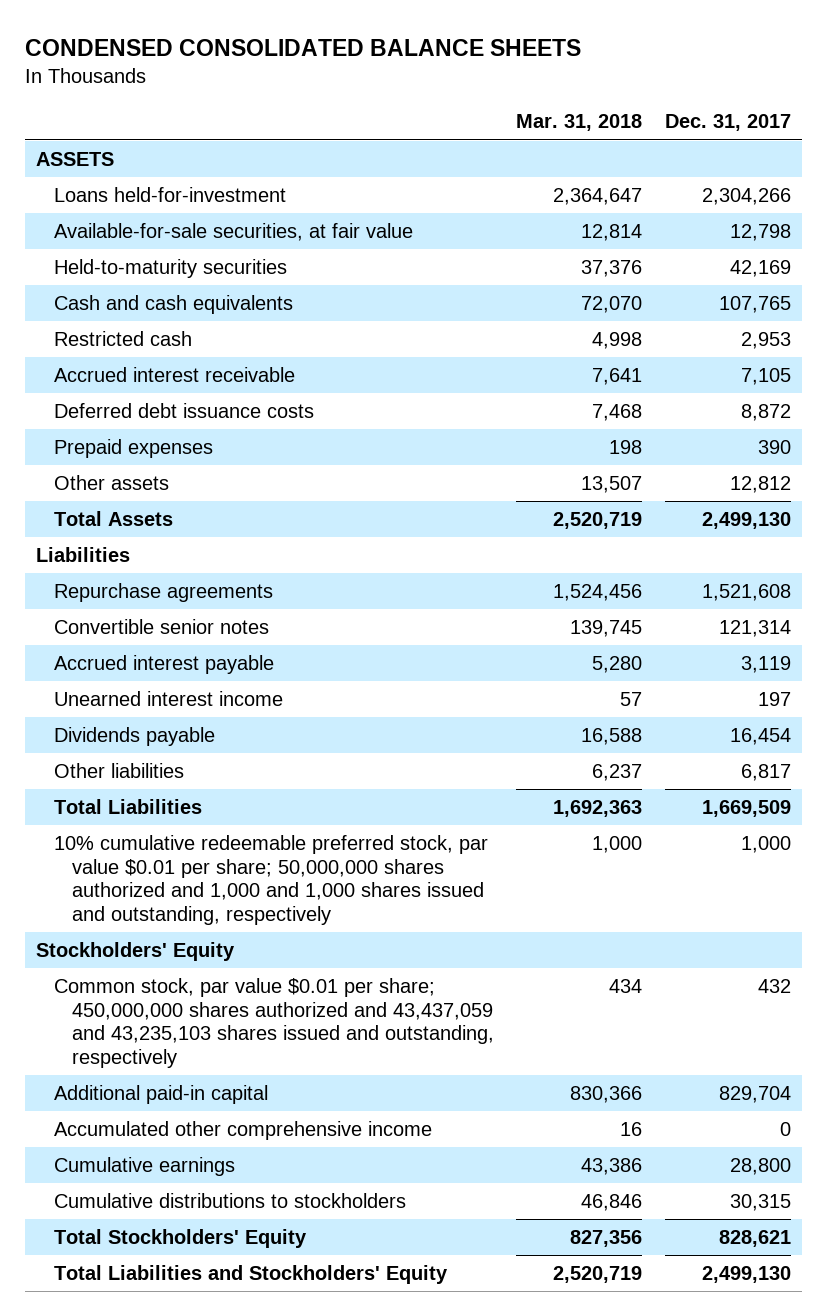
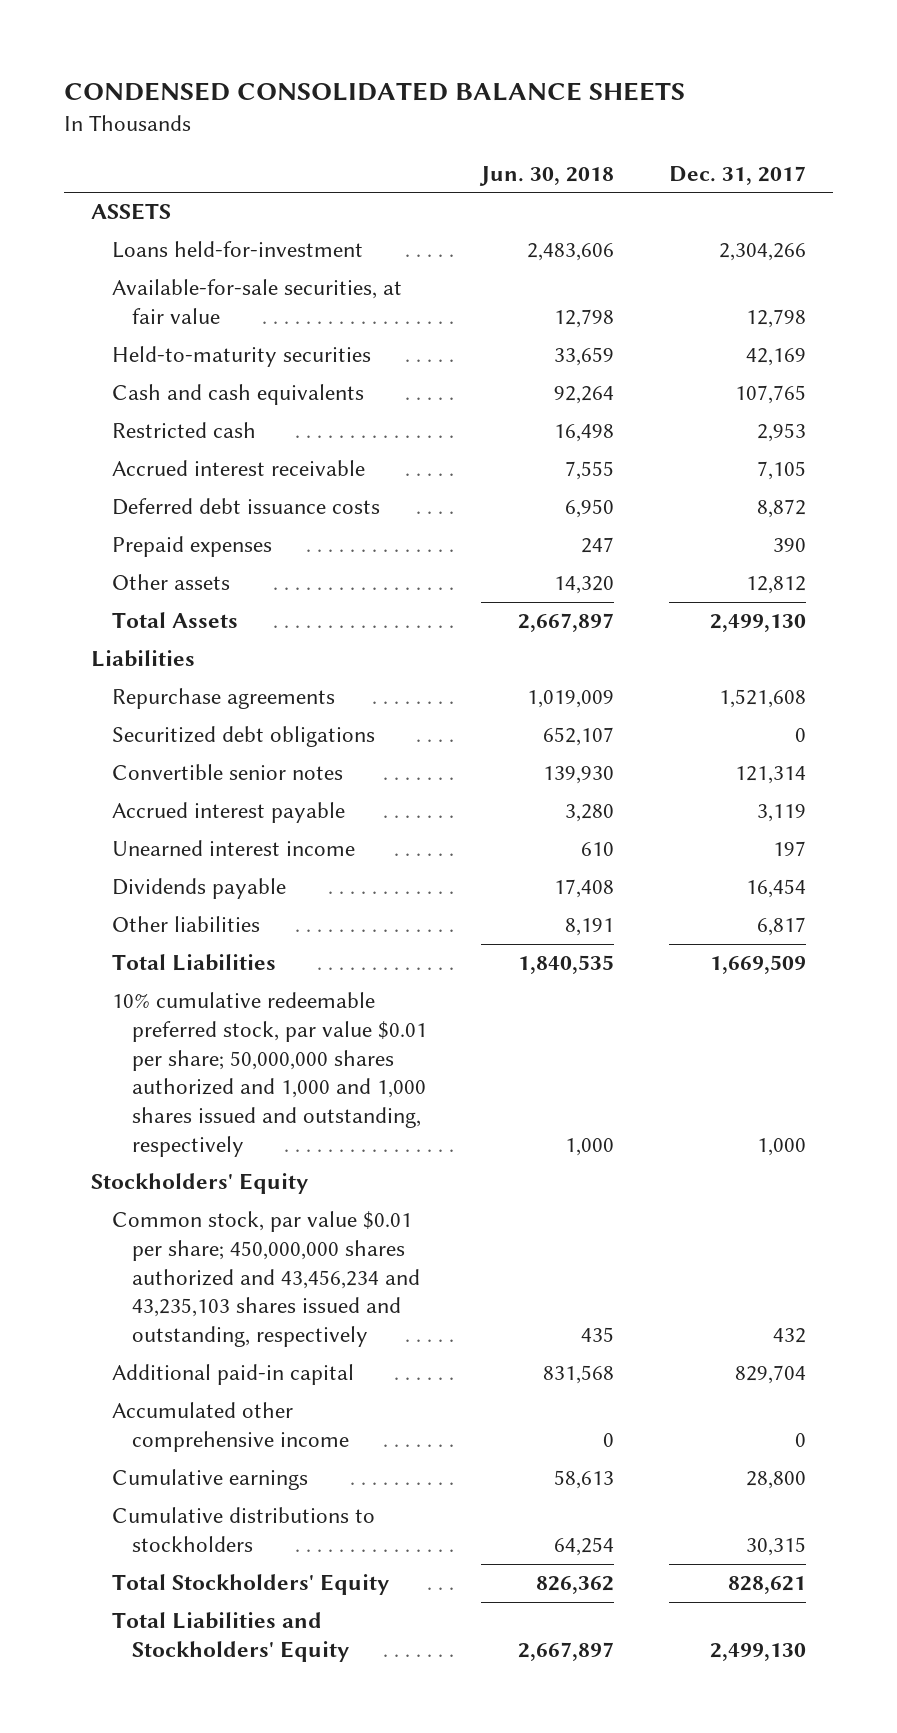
- | Mar. 31, 2018 | Dec. 31, 2017
+ | Jun. 30, 2018 | Dec. 31, 2017
+ Securitized debt obligations | 652,107 | 0
- Common stock, par value $0.01 per share; 450,000,000 shares authorized and 43,437,059 and 43,235,103 shares issued and outstanding, respectively | 434 | 432
+ Common stock, par value $0.01 per share; 450,000,000 shares authorized and 43,456,234 and 43,235,103 shares issued and outstanding, respectively | 435 | 432

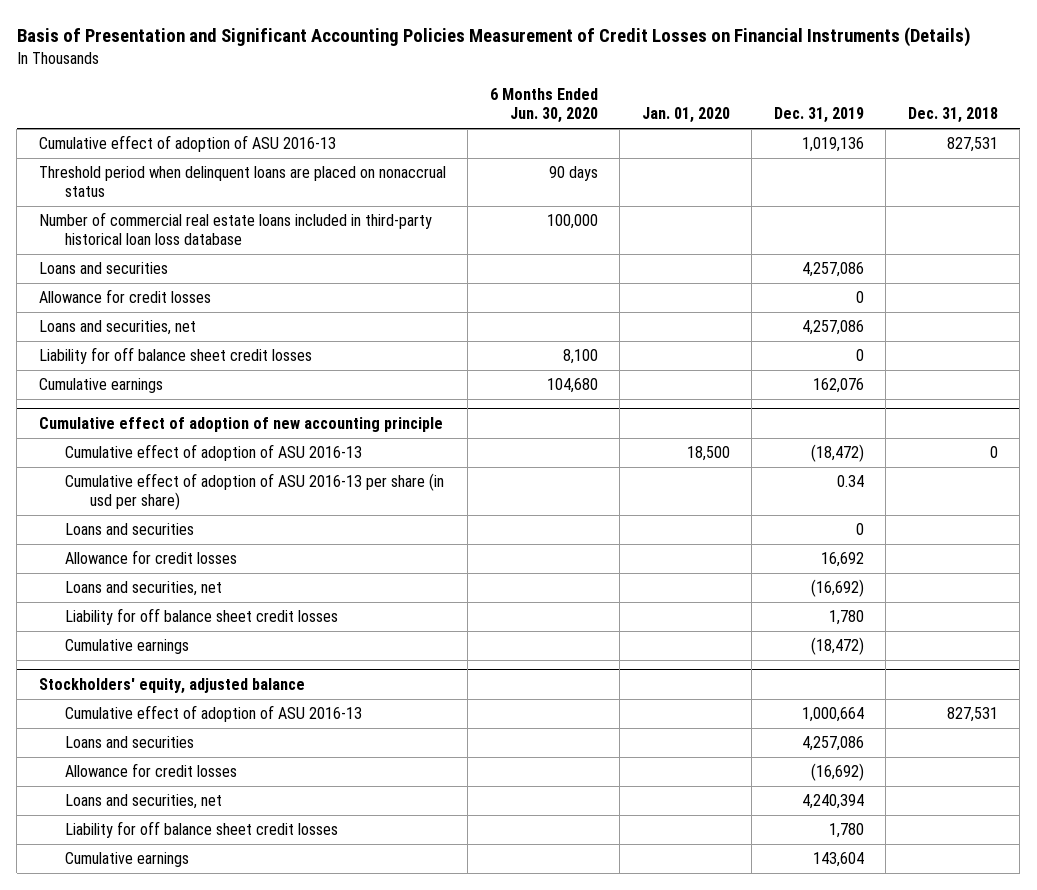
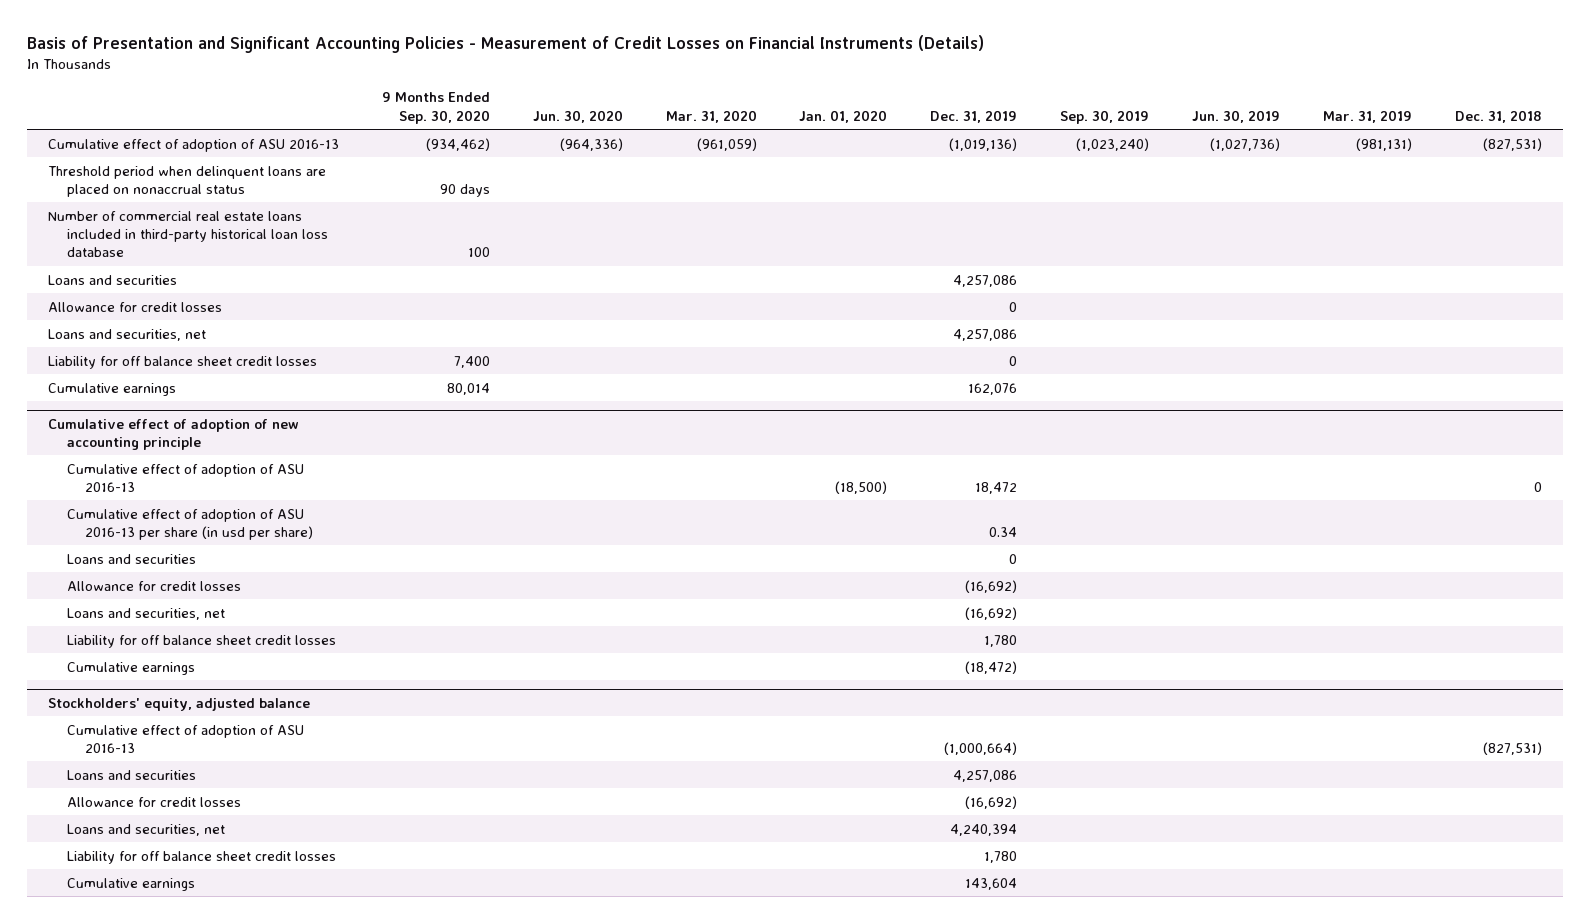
- Basis of Presentation and Significant Accounting Policies Measurement of Credit Losses on Financial Instruments (Details)
+ Basis of Presentation and Significant Accounting Policies - Measurement of Credit Losses on Financial Instruments (Details)
- | 6 Months Ended Jun. 30, 2020 | Jan. 01, 2020 | Dec. 31, 2019 | Dec. 31, 2018
+ | 9 Months Ended Sep. 30, 2020 | Jun. 30, 2020 | Mar. 31, 2020 | Jan. 01, 2020 | Dec. 31, 2019 | Sep. 30, 2019 | Jun. 30, 2019 | Mar. 31, 2019 | Dec. 31, 2018
- Cumulative effect of adoption of ASU 2016-13 | | | 1,019,136 | 827,531
+ Cumulative effect of adoption of ASU 2016-13 | (934,462) | (964,336) | (961,059) | | (1,019,136) | (1,023,240) | (1,027,736) | (981,131) | (827,531)
@ Cumulative effect of adoption of new accounting principle
- Cumulative effect of adoption of ASU 2016-13 | | 18,500 | (18,472) | 0
+ Cumulative effect of adoption of ASU 2016-13 | | | | (18,500) | 18,472 | | | | 0
- Allowance for credit losses | | | 16,692 |
+ Allowance for credit losses | | | | | (16,692) | | | |
@ Stockholders' equity, adjusted balance
- Cumulative effect of adoption of ASU 2016-13 | | | 1,000,664 | 827,531
+ Cumulative effect of adoption of ASU 2016-13 | | | | | (1,000,664) | | | | (827,531)

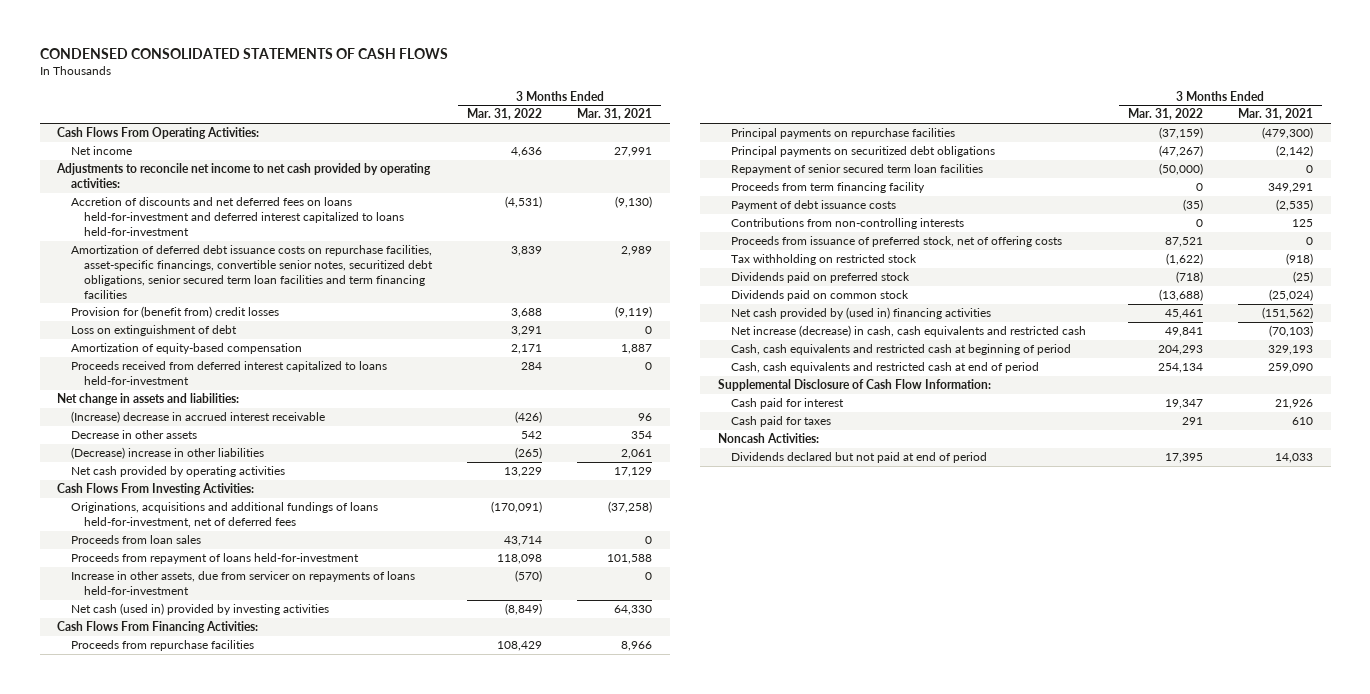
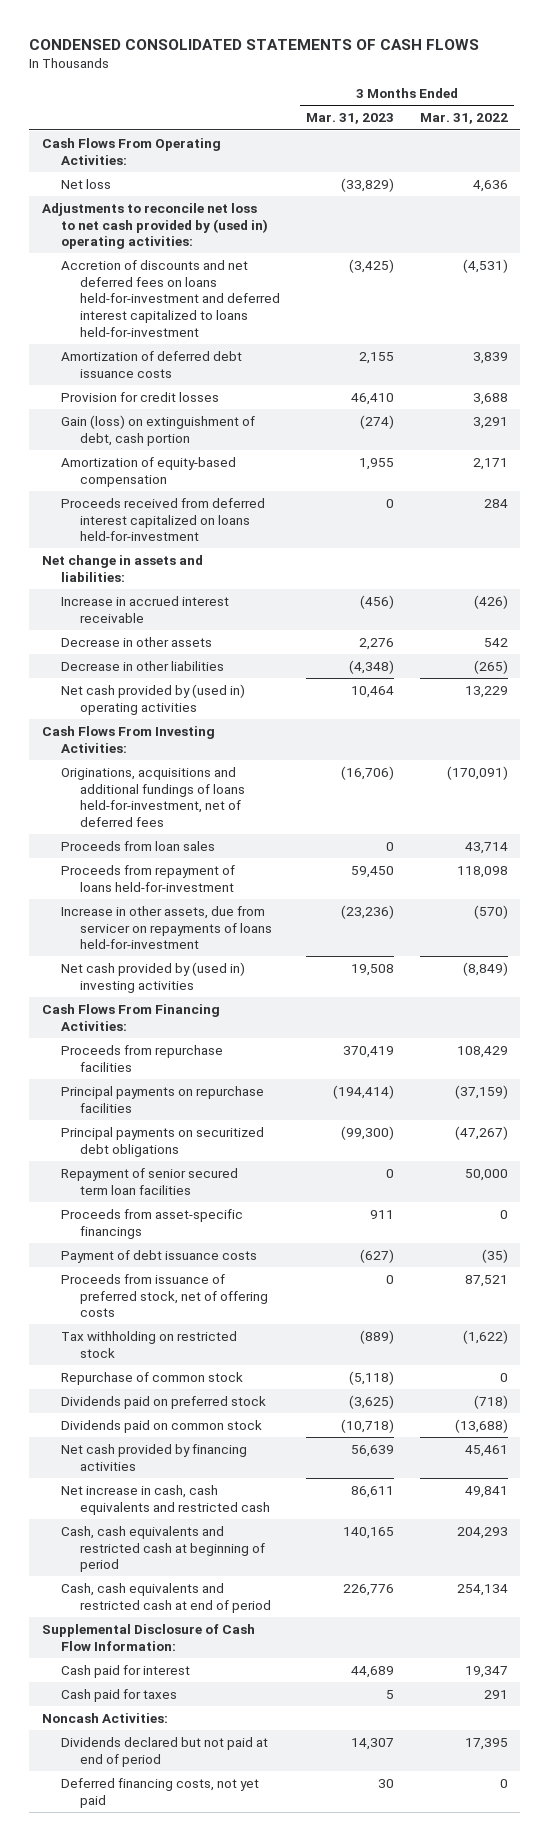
- | 3 Months Ended Mar. 31, 2022 | 3 Months Ended Mar. 31, 2021
+ | 3 Months Ended Mar. 31, 2023 | 3 Months Ended Mar. 31, 2022
- Net income | 4,636 | 27,991
- Adjustments to reconcile net income to net cash provided by operating activities:
+ Net loss | (33,829) | 4,636
+ Adjustments to reconcile net loss to net cash provided by (used in) operating activities:
- Amortization of deferred debt issuance costs on repurchase facilities, asset-specific financings, convertible senior notes, securitized debt obligations, senior secured term loan facilities and term financing facilities | 3,839 | 2,989
- Provision for (benefit from) credit losses | 3,688 | (9,119)
- Loss on extinguishment of debt | 3,291 | 0
+ Amortization of deferred debt issuance costs | 2,155 | 3,839
+ Provision for credit losses | 46,410 | 3,688
+ Gain (loss) on extinguishment of debt, cash portion | (274) | 3,291
- Proceeds received from deferred interest capitalized to loans held-for-investment | 284 | 0
+ Proceeds received from deferred interest capitalized on loans held-for-investment | 0 | 284
- (Increase) decrease in accrued interest receivable | (426) | 96
+ Increase in accrued interest receivable | (456) | (426)
- (Decrease) increase in other liabilities | (265) | 2,061
- Net cash provided by operating activities | 13,229 | 17,129
+ Decrease in other liabilities | (4,348) | (265)
+ Net cash provided by (used in) operating activities | 10,464 | 13,229
- Net cash (used in) provided by investing activities | (8,849) | 64,330
+ Net cash provided by (used in) investing activities | 19,508 | (8,849)
- Repayment of senior secured term loan facilities | (50,000) | 0
- Proceeds from term financing facility | 0 | 349,291
+ Repayment of senior secured term loan facilities | 0 | 50,000
+ Proceeds from asset-specific financings | 911 | 0
- Contributions from non-controlling interests | 0 | 125
+ Repurchase of common stock | (5,118) | 0
- Net cash provided by (used in) financing activities | 45,461 | (151,562)
- Net increase (decrease) in cash, cash equivalents and restricted cash | 49,841 | (70,103)
+ Net cash provided by financing activities | 56,639 | 45,461
+ Net increase in cash, cash equivalents and restricted cash | 86,611 | 49,841
+ Deferred financing costs, not yet paid | 30 | 0

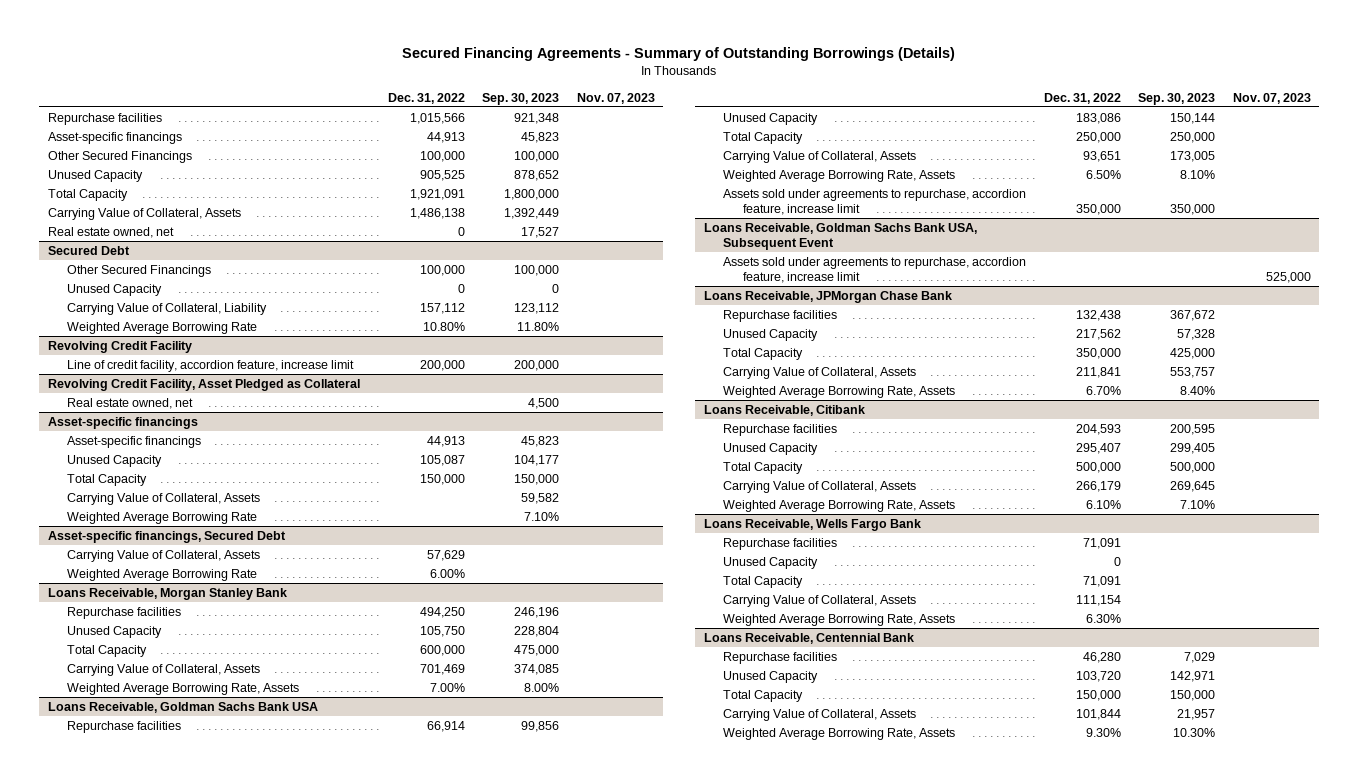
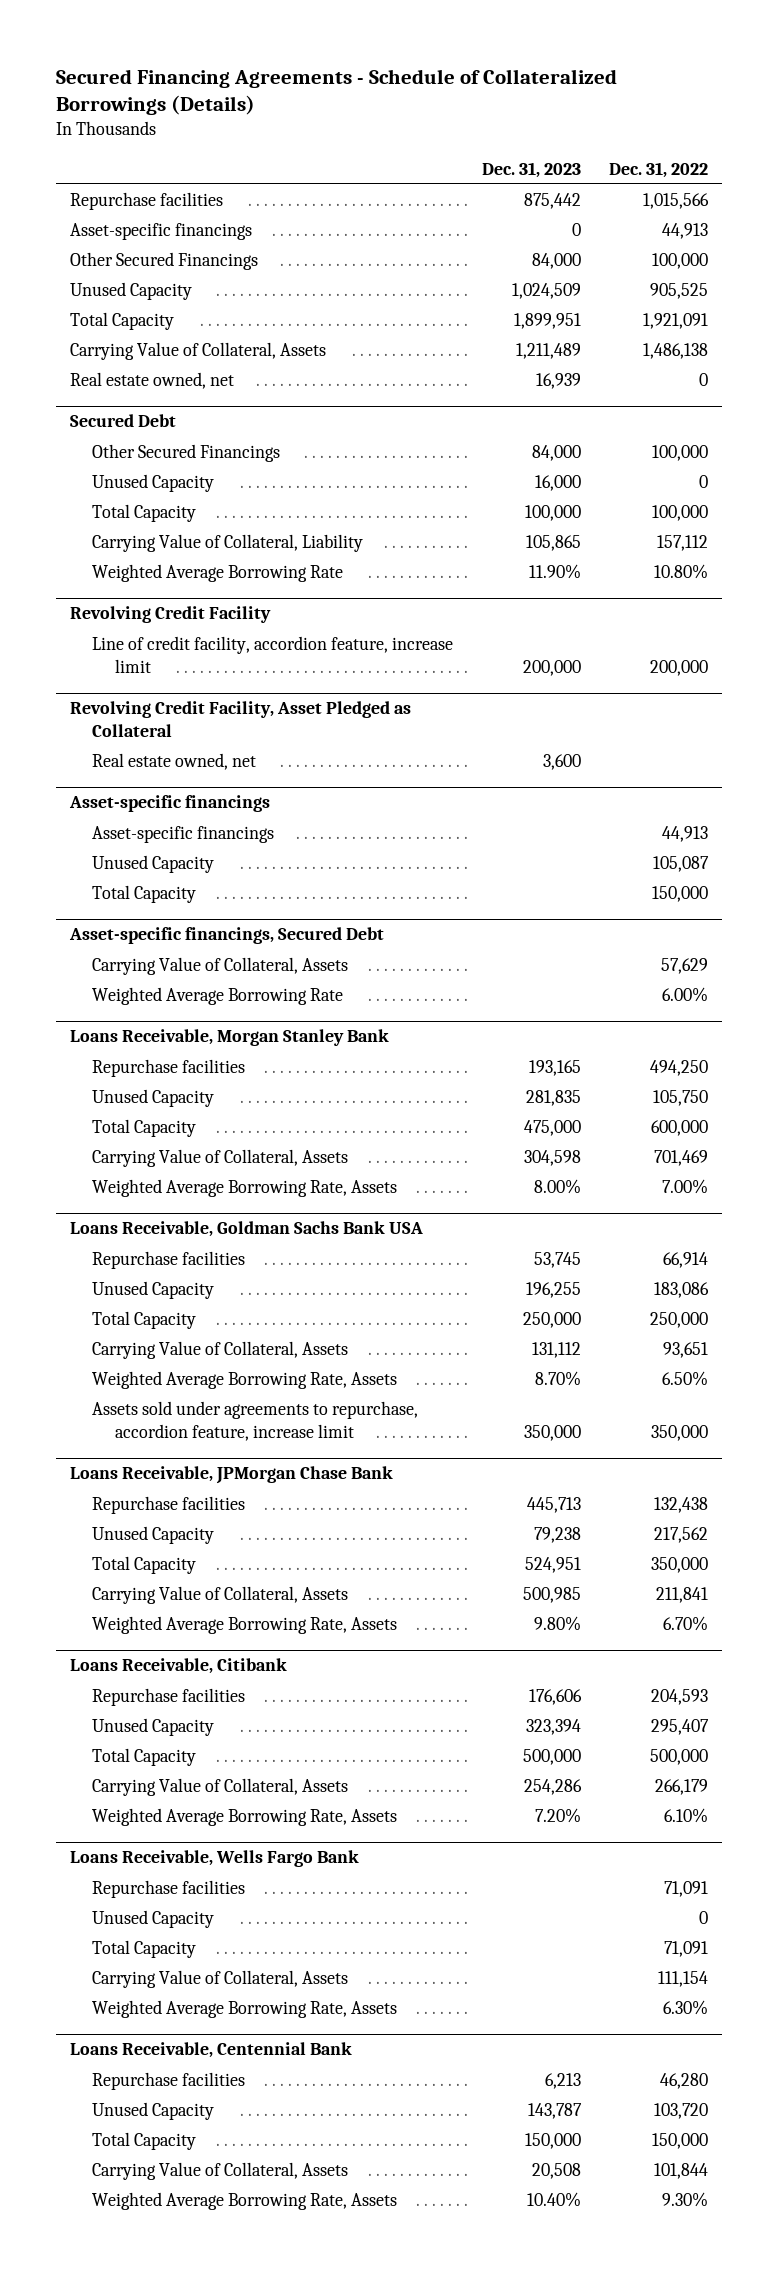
- Secured Financing Agreements - Summary of Outstanding Borrowings (Details)
+ Secured Financing Agreements - Schedule of Collateralized Borrowings (Details)
- | Dec. 31, 2022 | Sep. 30, 2023 | Nov. 07, 2023
+ | Dec. 31, 2023 | Dec. 31, 2022
@ Secured Debt
+ Total Capacity | 100,000 | 100,000
@ Asset-specific financings
- Carrying Value of Collateral, Assets | | 59,582 |
- Weighted Average Borrowing Rate | | 7.10% |
- Loans Receivable, Goldman Sachs Bank USA, Subsequent Event
- Assets sold under agreements to repurchase, accordion feature, increase limit | | | 525,000

